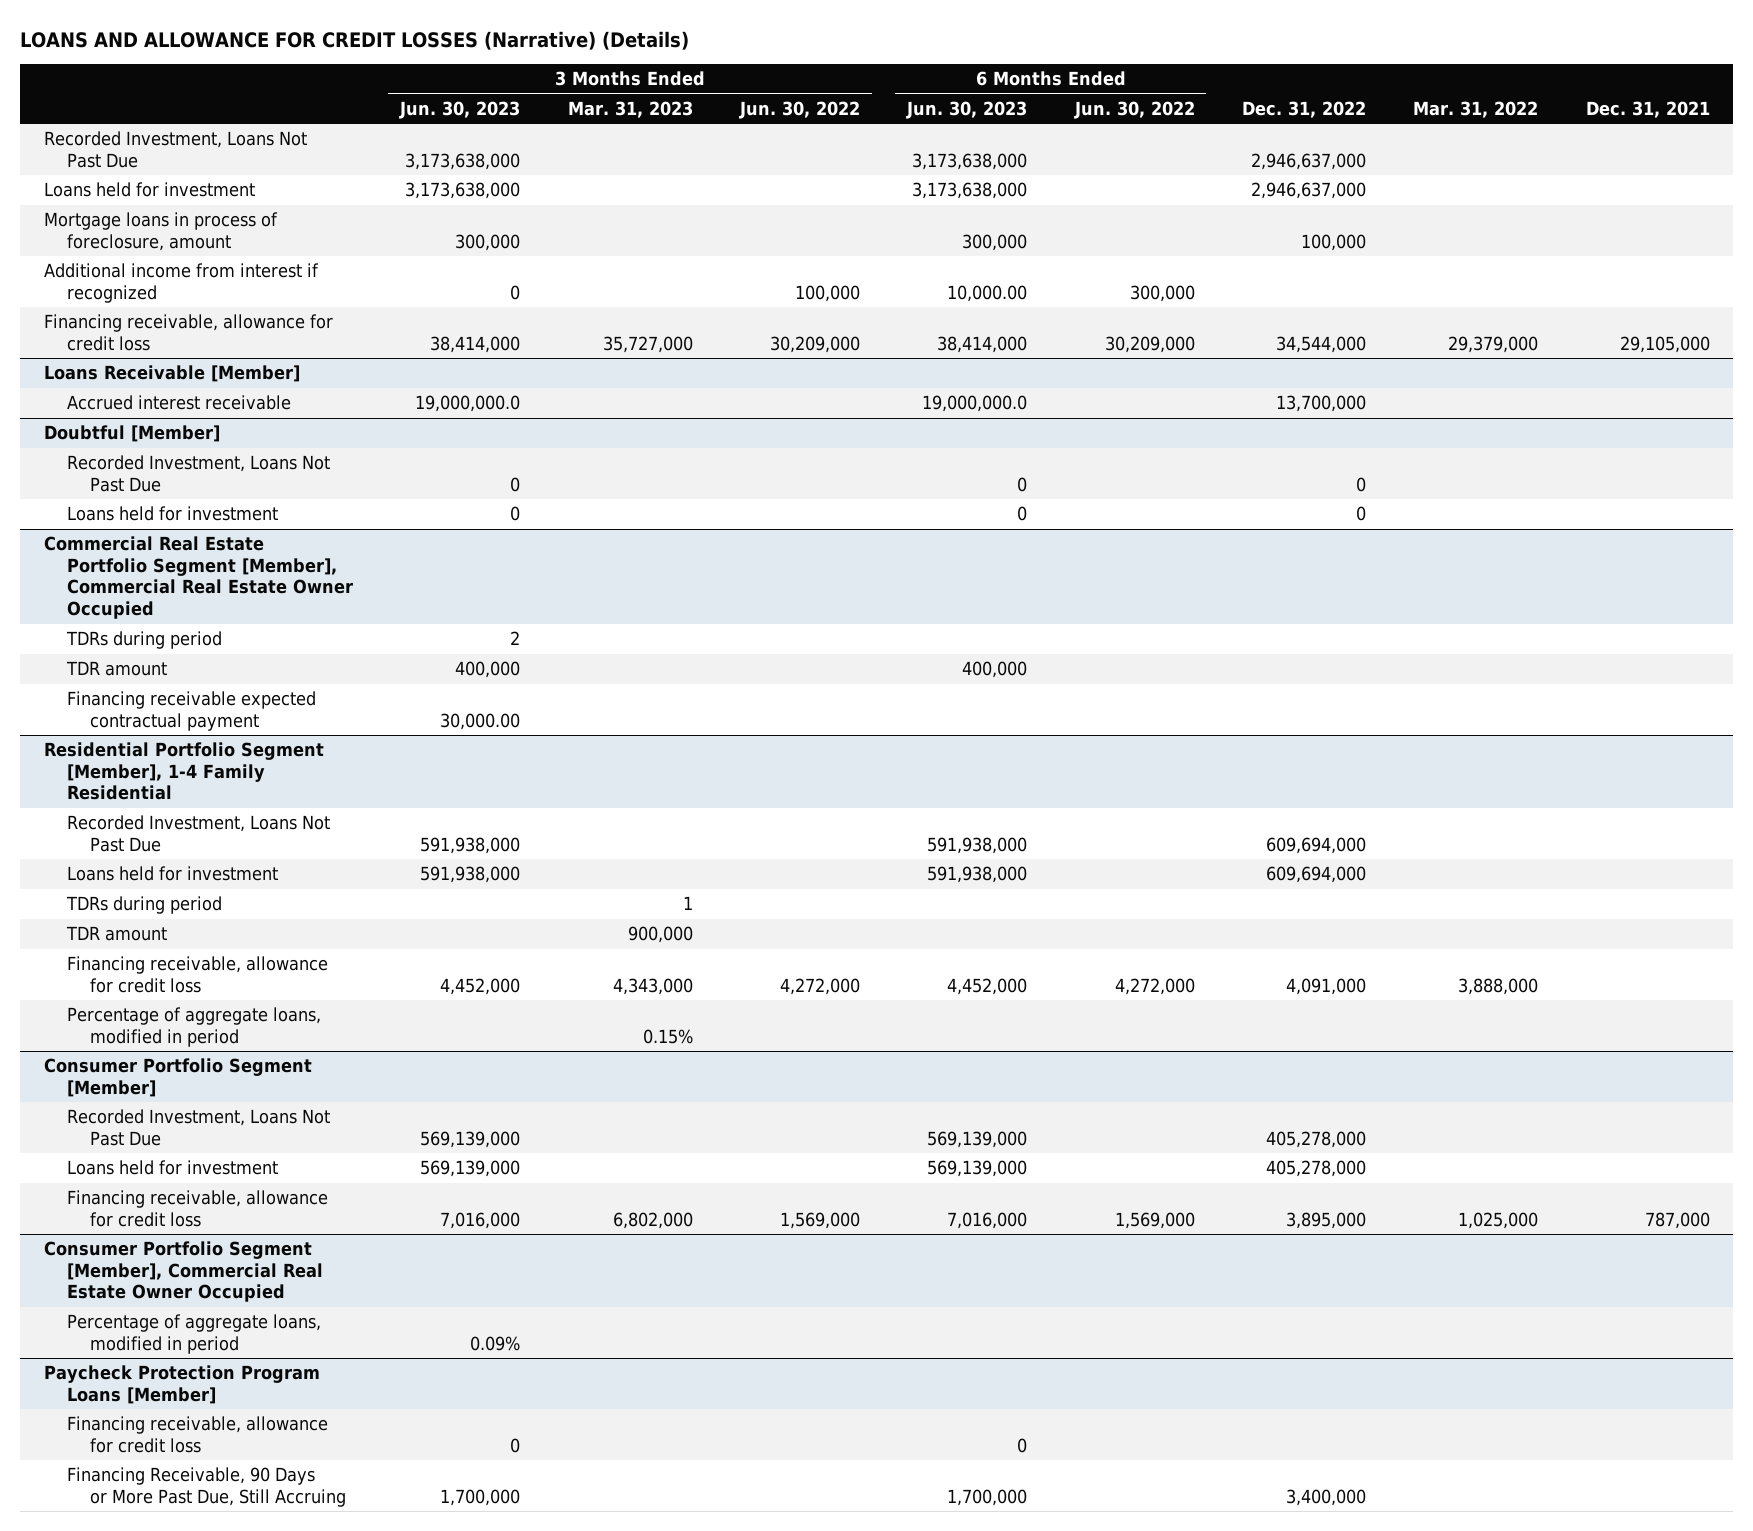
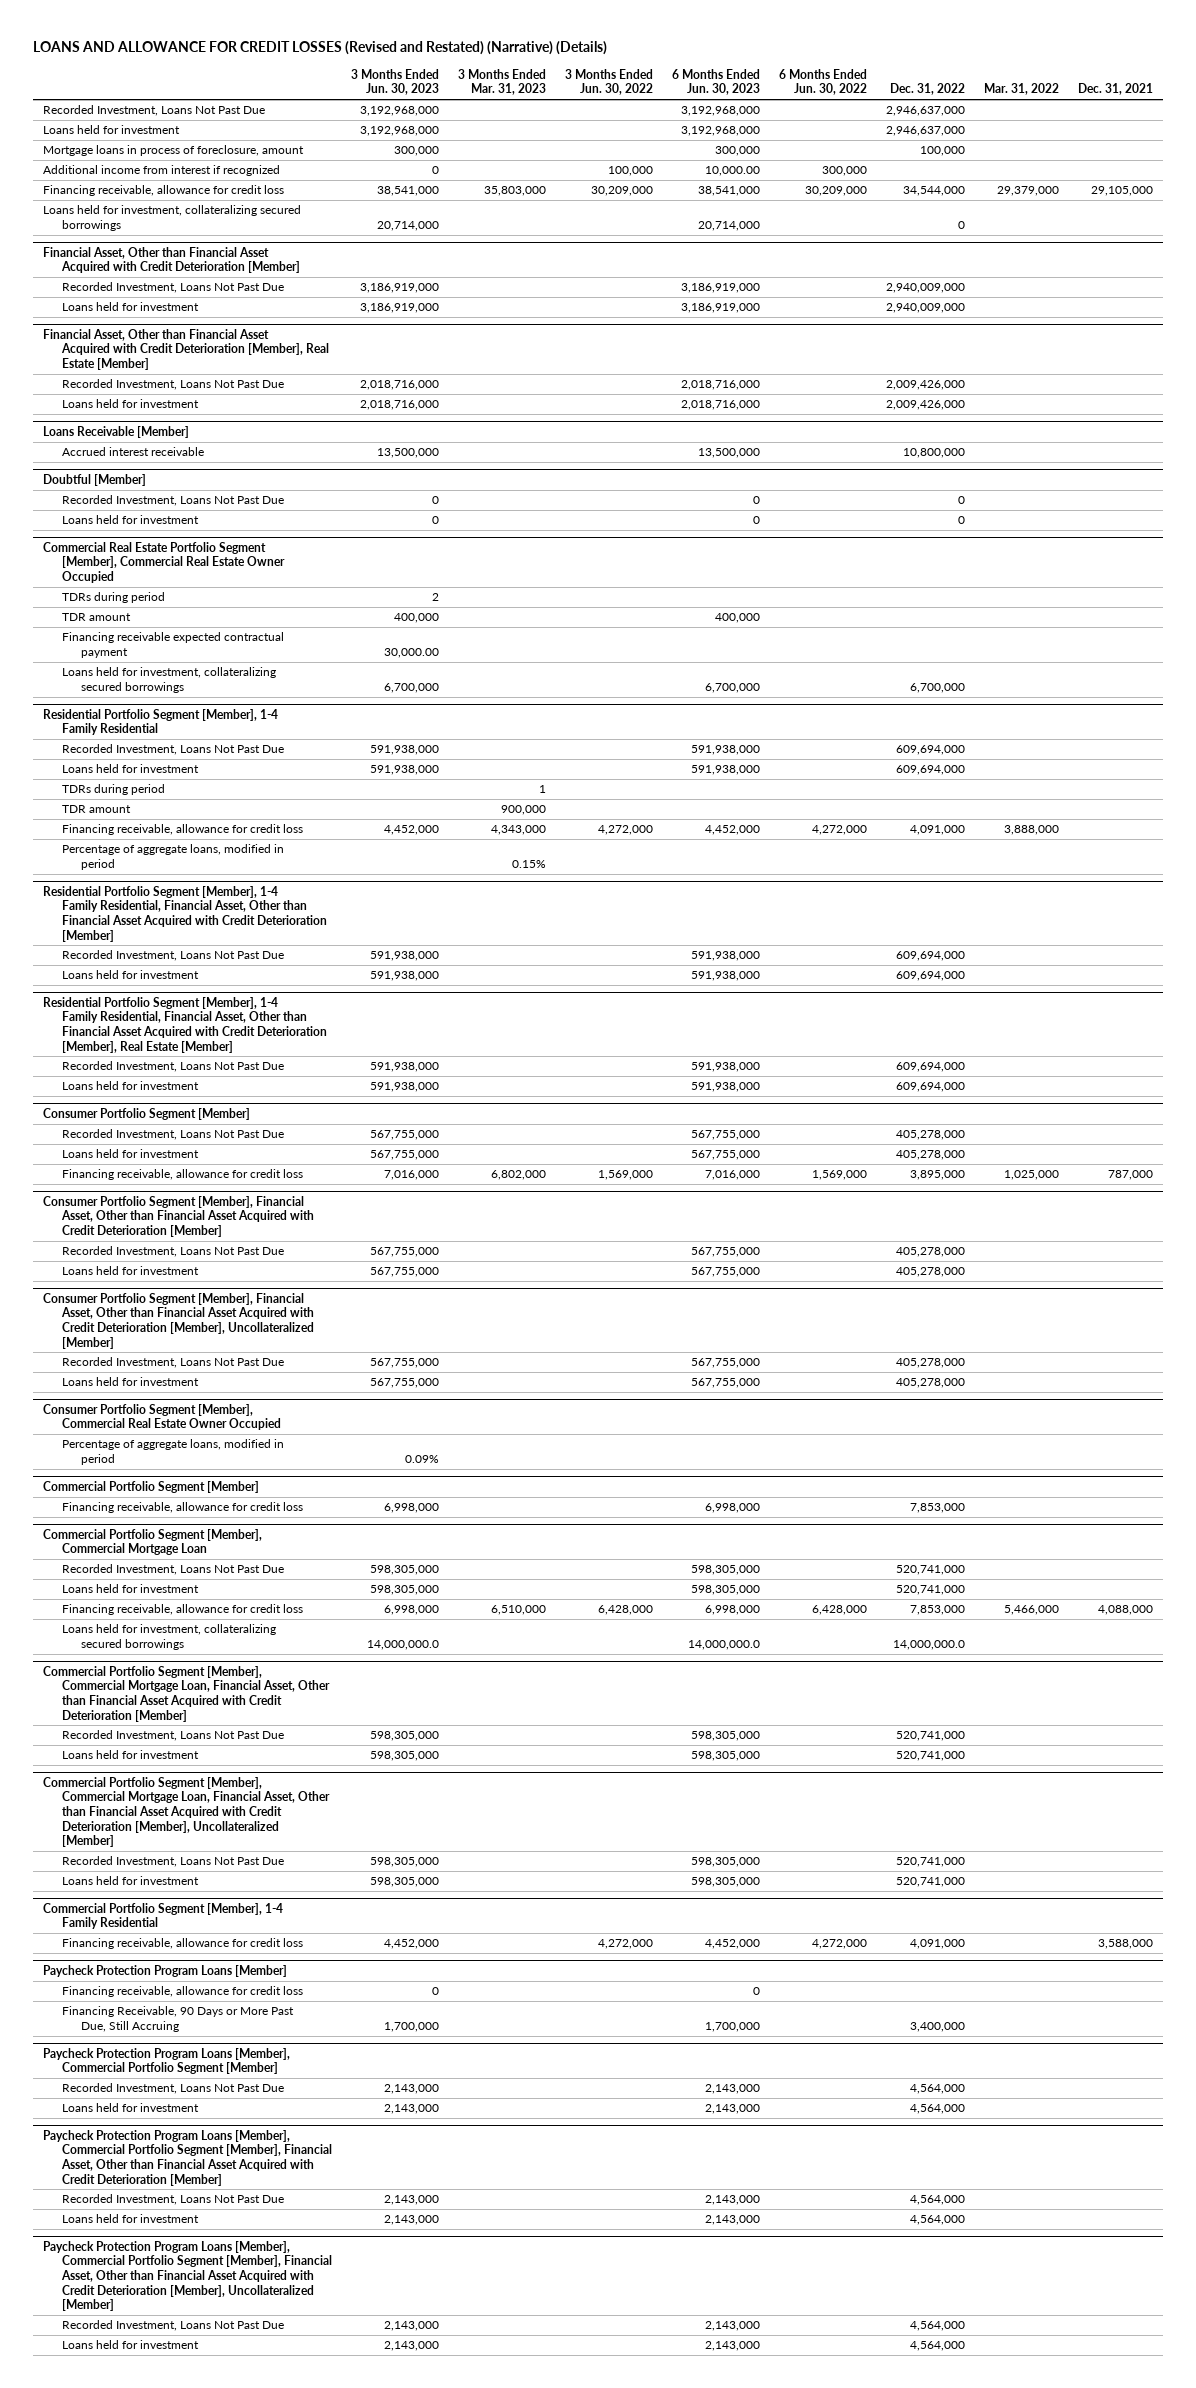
- LOANS AND ALLOWANCE FOR CREDIT LOSSES (Narrative) (Details)
+ LOANS AND ALLOWANCE FOR CREDIT LOSSES (Revised and Restated) (Narrative) (Details)
- Recorded Investment, Loans Not Past Due | 3,173,638,000 | | | 3,173,638,000 | | 2,946,637,000 | |
- Loans held for investment | 3,173,638,000 | | | 3,173,638,000 | | 2,946,637,000 | |
+ Recorded Investment, Loans Not Past Due | 3,192,968,000 | | | 3,192,968,000 | | 2,946,637,000 | |
+ Loans held for investment | 3,192,968,000 | | | 3,192,968,000 | | 2,946,637,000 | |
- Financing receivable, allowance for credit loss | 38,414,000 | 35,727,000 | 30,209,000 | 38,414,000 | 30,209,000 | 34,544,000 | 29,379,000 | 29,105,000
+ Financing receivable, allowance for credit loss | 38,541,000 | 35,803,000 | 30,209,000 | 38,541,000 | 30,209,000 | 34,544,000 | 29,379,000 | 29,105,000
+ Loans held for investment, collateralizing secured borrowings | 20,714,000 | | | 20,714,000 | | 0 | |
+ Financial Asset, Other than Financial Asset Acquired with Credit Deterioration [Member]
+ Recorded Investment, Loans Not Past Due | 3,186,919,000 | | | 3,186,919,000 | | 2,940,009,000 | |
+ Loans held for investment | 3,186,919,000 | | | 3,186,919,000 | | 2,940,009,000 | |
+ Financial Asset, Other than Financial Asset Acquired with Credit Deterioration [Member], Real Estate [Member]
+ Recorded Investment, Loans Not Past Due | 2,018,716,000 | | | 2,018,716,000 | | 2,009,426,000 | |
+ Loans held for investment | 2,018,716,000 | | | 2,018,716,000 | | 2,009,426,000 | |
@ Loans Receivable [Member]
- Accrued interest receivable | 19,000,000.0 | | | 19,000,000.0 | | 13,700,000 | |
+ Accrued interest receivable | 13,500,000 | | | 13,500,000 | | 10,800,000 | |
@ Commercial Real Estate Portfolio Segment [Member], Commercial Real Estate Owner Occupied
+ Loans held for investment, collateralizing secured borrowings | 6,700,000 | | | 6,700,000 | | 6,700,000 | |
+ Residential Portfolio Segment [Member], 1-4 Family Residential, Financial Asset, Other than Financial Asset Acquired with Credit Deterioration [Member]
+ Recorded Investment, Loans Not Past Due | 591,938,000 | | | 591,938,000 | | 609,694,000 | |
+ Loans held for investment | 591,938,000 | | | 591,938,000 | | 609,694,000 | |
+ Residential Portfolio Segment [Member], 1-4 Family Residential, Financial Asset, Other than Financial Asset Acquired with Credit Deterioration [Member], Real Estate [Member]
+ Recorded Investment, Loans Not Past Due | 591,938,000 | | | 591,938,000 | | 609,694,000 | |
+ Loans held for investment | 591,938,000 | | | 591,938,000 | | 609,694,000 | |
@ Consumer Portfolio Segment [Member]
- Recorded Investment, Loans Not Past Due | 569,139,000 | | | 569,139,000 | | 405,278,000 | |
- Loans held for investment | 569,139,000 | | | 569,139,000 | | 405,278,000 | |
+ Recorded Investment, Loans Not Past Due | 567,755,000 | | | 567,755,000 | | 405,278,000 | |
+ Loans held for investment | 567,755,000 | | | 567,755,000 | | 405,278,000 | |
+ Consumer Portfolio Segment [Member], Financial Asset, Other than Financial Asset Acquired with Credit Deterioration [Member]
+ Recorded Investment, Loans Not Past Due | 567,755,000 | | | 567,755,000 | | 405,278,000 | |
+ Loans held for investment | 567,755,000 | | | 567,755,000 | | 405,278,000 | |
+ Consumer Portfolio Segment [Member], Financial Asset, Other than Financial Asset Acquired with Credit Deterioration [Member], Uncollateralized [Member]
+ Recorded Investment, Loans Not Past Due | 567,755,000 | | | 567,755,000 | | 405,278,000 | |
+ Loans held for investment | 567,755,000 | | | 567,755,000 | | 405,278,000 | |
+ Commercial Portfolio Segment [Member]
+ Financing receivable, allowance for credit loss | 6,998,000 | | | 6,998,000 | | 7,853,000 | |
+ Commercial Portfolio Segment [Member], Commercial Mortgage Loan
+ Recorded Investment, Loans Not Past Due | 598,305,000 | | | 598,305,000 | | 520,741,000 | |
+ Loans held for investment | 598,305,000 | | | 598,305,000 | | 520,741,000 | |
+ Financing receivable, allowance for credit loss | 6,998,000 | 6,510,000 | 6,428,000 | 6,998,000 | 6,428,000 | 7,853,000 | 5,466,000 | 4,088,000
+ Loans held for investment, collateralizing secured borrowings | 14,000,000.0 | | | 14,000,000.0 | | 14,000,000.0 | |
+ Commercial Portfolio Segment [Member], Commercial Mortgage Loan, Financial Asset, Other than Financial Asset Acquired with Credit Deterioration [Member]
+ Recorded Investment, Loans Not Past Due | 598,305,000 | | | 598,305,000 | | 520,741,000 | |
+ Loans held for investment | 598,305,000 | | | 598,305,000 | | 520,741,000 | |
+ Commercial Portfolio Segment [Member], Commercial Mortgage Loan, Financial Asset, Other than Financial Asset Acquired with Credit Deterioration [Member], Uncollateralized [Member]
+ Recorded Investment, Loans Not Past Due | 598,305,000 | | | 598,305,000 | | 520,741,000 | |
+ Loans held for investment | 598,305,000 | | | 598,305,000 | | 520,741,000 | |
+ Commercial Portfolio Segment [Member], 1-4 Family Residential
+ Financing receivable, allowance for credit loss | 4,452,000 | | 4,272,000 | 4,452,000 | 4,272,000 | 4,091,000 | | 3,588,000
+ Paycheck Protection Program Loans [Member], Commercial Portfolio Segment [Member]
+ Recorded Investment, Loans Not Past Due | 2,143,000 | | | 2,143,000 | | 4,564,000 | |
+ Loans held for investment | 2,143,000 | | | 2,143,000 | | 4,564,000 | |
+ Paycheck Protection Program Loans [Member], Commercial Portfolio Segment [Member], Financial Asset, Other than Financial Asset Acquired with Credit Deterioration [Member]
+ Recorded Investment, Loans Not Past Due | 2,143,000 | | | 2,143,000 | | 4,564,000 | |
+ Loans held for investment | 2,143,000 | | | 2,143,000 | | 4,564,000 | |
+ Paycheck Protection Program Loans [Member], Commercial Portfolio Segment [Member], Financial Asset, Other than Financial Asset Acquired with Credit Deterioration [Member], Uncollateralized [Member]
+ Recorded Investment, Loans Not Past Due | 2,143,000 | | | 2,143,000 | | 4,564,000 | |
+ Loans held for investment | 2,143,000 | | | 2,143,000 | | 4,564,000 | |

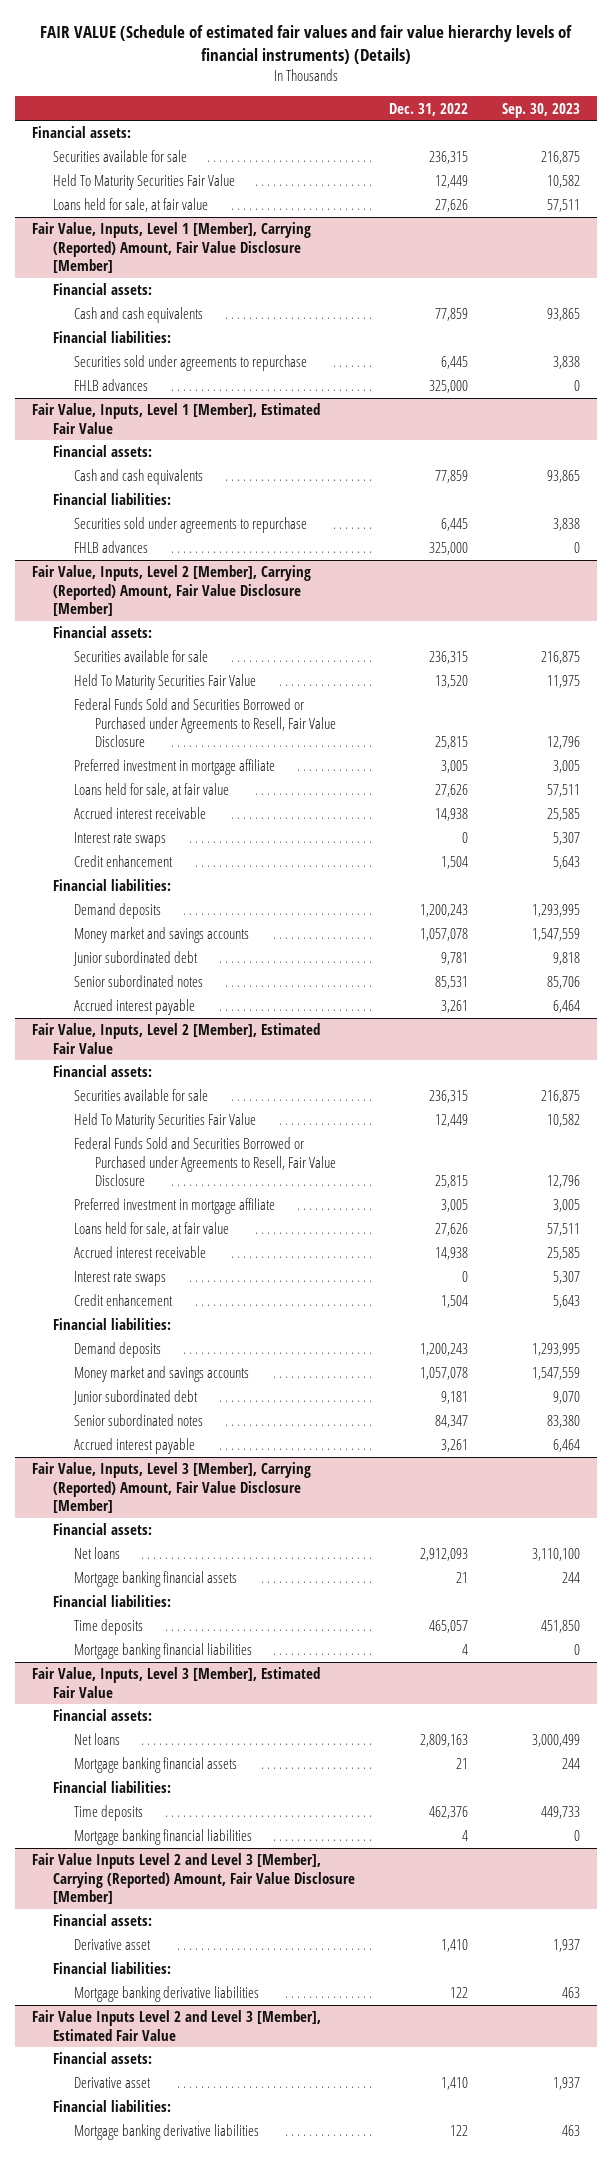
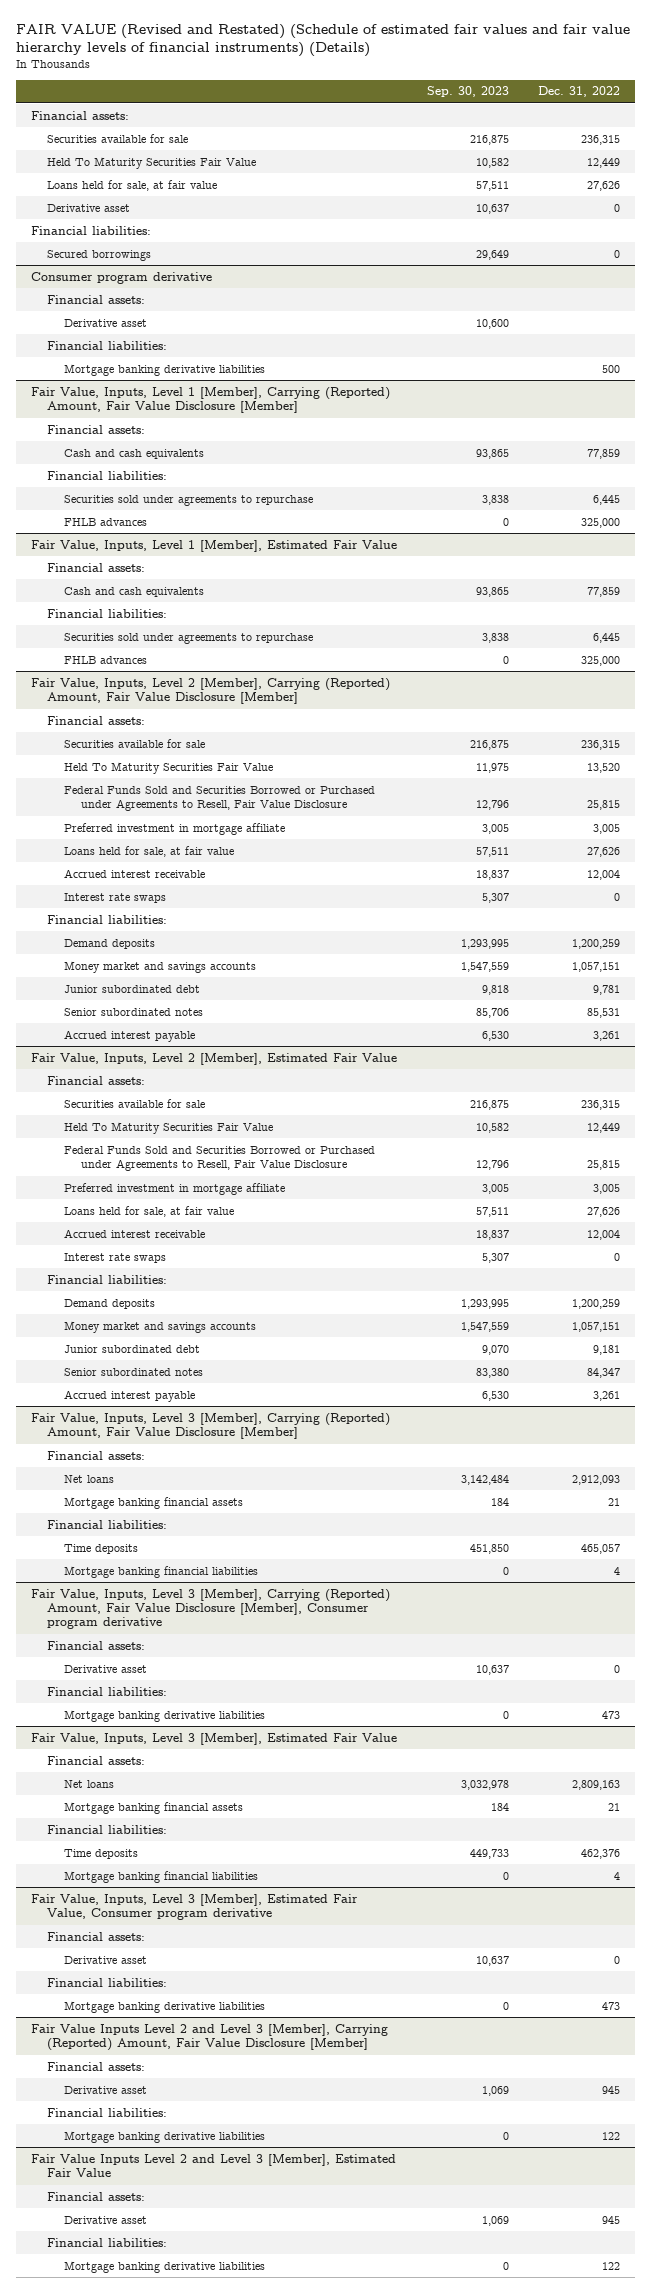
- FAIR VALUE (Schedule of estimated fair values and fair value hierarchy levels of financial instruments) (Details)
+ FAIR VALUE (Revised and Restated) (Schedule of estimated fair values and fair value hierarchy levels of financial instruments) (Details)
- | Dec. 31, 2022 | Sep. 30, 2023
+ | Sep. 30, 2023 | Dec. 31, 2022
+ Derivative asset | 10,637 | 0
+ Financial liabilities:
+ Secured borrowings | 29,649 | 0
+ Consumer program derivative
+ Financial assets:
+ Derivative asset | 10,600 |
+ Financial liabilities:
+ Mortgage banking derivative liabilities | | 500
@ Fair Value, Inputs, Level 2 [Member], Carrying (Reported) Amount, Fair Value Disclosure [Member]
- Accrued interest receivable | 14,938 | 25,585
+ Accrued interest receivable | 18,837 | 12,004
- Credit enhancement | 1,504 | 5,643
- Demand deposits | 1,200,243 | 1,293,995
- Money market and savings accounts | 1,057,078 | 1,547,559
+ Demand deposits | 1,293,995 | 1,200,259
+ Money market and savings accounts | 1,547,559 | 1,057,151
- Accrued interest payable | 3,261 | 6,464
+ Accrued interest payable | 6,530 | 3,261
@ Fair Value, Inputs, Level 2 [Member], Estimated Fair Value
- Accrued interest receivable | 14,938 | 25,585
+ Accrued interest receivable | 18,837 | 12,004
- Credit enhancement | 1,504 | 5,643
- Demand deposits | 1,200,243 | 1,293,995
- Money market and savings accounts | 1,057,078 | 1,547,559
+ Demand deposits | 1,293,995 | 1,200,259
+ Money market and savings accounts | 1,547,559 | 1,057,151
- Accrued interest payable | 3,261 | 6,464
+ Accrued interest payable | 6,530 | 3,261
@ Fair Value, Inputs, Level 3 [Member], Carrying (Reported) Amount, Fair Value Disclosure [Member]
- Net loans | 2,912,093 | 3,110,100
- Mortgage banking financial assets | 21 | 244
+ Net loans | 3,142,484 | 2,912,093
+ Mortgage banking financial assets | 184 | 21
+ Fair Value, Inputs, Level 3 [Member], Carrying (Reported) Amount, Fair Value Disclosure [Member], Consumer program derivative
+ Financial assets:
+ Derivative asset | 10,637 | 0
+ Financial liabilities:
+ Mortgage banking derivative liabilities | 0 | 473
@ Fair Value, Inputs, Level 3 [Member], Estimated Fair Value
- Net loans | 2,809,163 | 3,000,499
- Mortgage banking financial assets | 21 | 244
+ Net loans | 3,032,978 | 2,809,163
+ Mortgage banking financial assets | 184 | 21
+ Fair Value, Inputs, Level 3 [Member], Estimated Fair Value, Consumer program derivative
+ Financial assets:
+ Derivative asset | 10,637 | 0
+ Financial liabilities:
+ Mortgage banking derivative liabilities | 0 | 473
@ Fair Value Inputs Level 2 and Level 3 [Member], Carrying (Reported) Amount, Fair Value Disclosure [Member]
- Derivative asset | 1,410 | 1,937
+ Derivative asset | 1,069 | 945
- Mortgage banking derivative liabilities | 122 | 463
+ Mortgage banking derivative liabilities | 0 | 122
@ Fair Value Inputs Level 2 and Level 3 [Member], Estimated Fair Value
- Derivative asset | 1,410 | 1,937
+ Derivative asset | 1,069 | 945
- Mortgage banking derivative liabilities | 122 | 463
+ Mortgage banking derivative liabilities | 0 | 122

